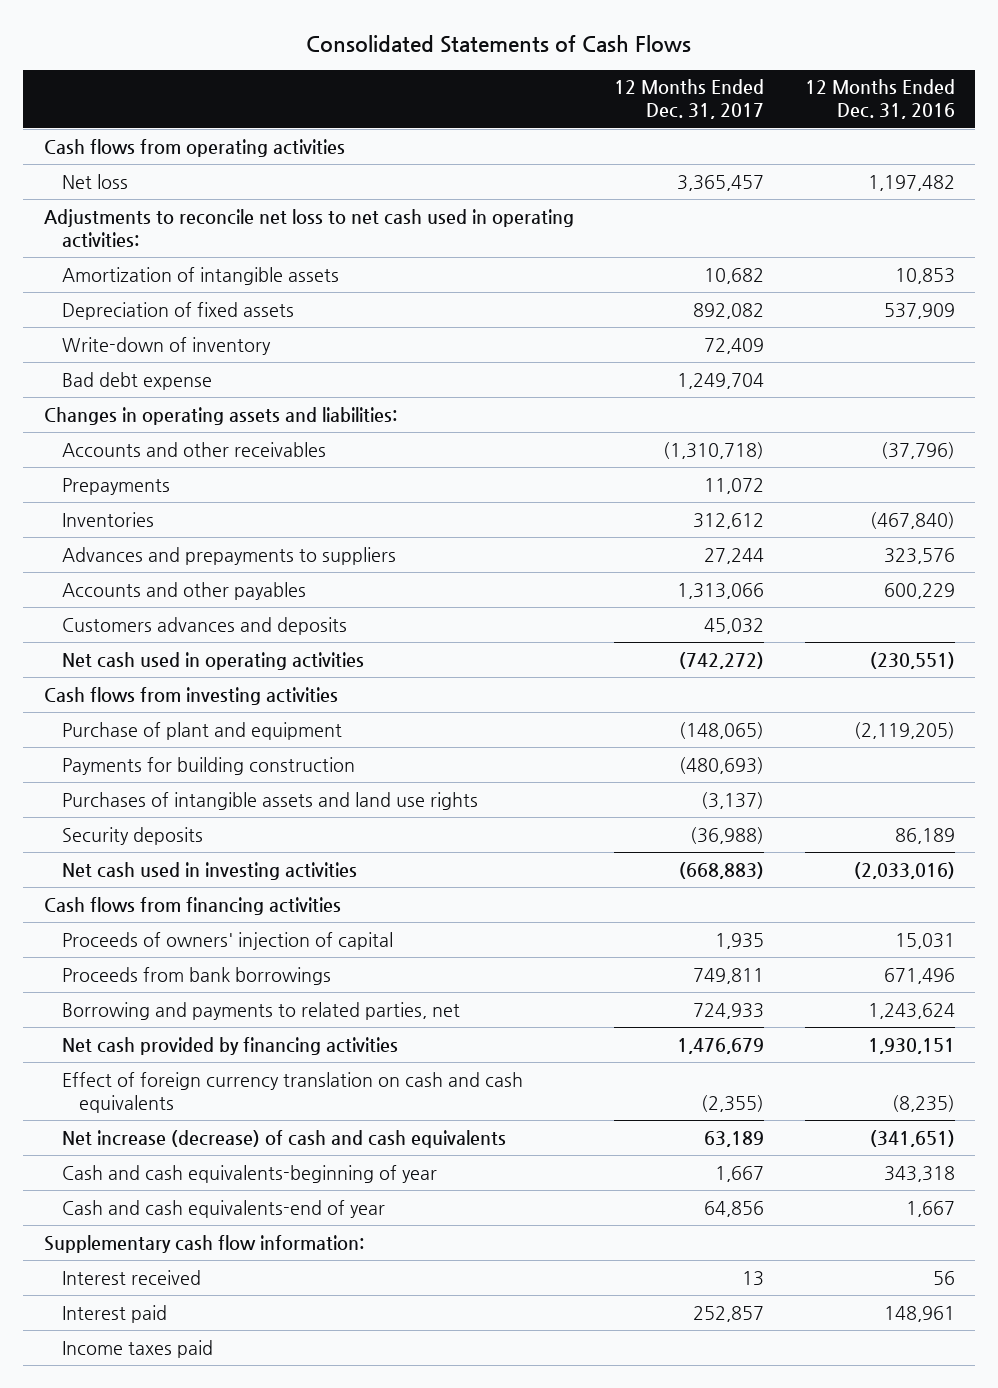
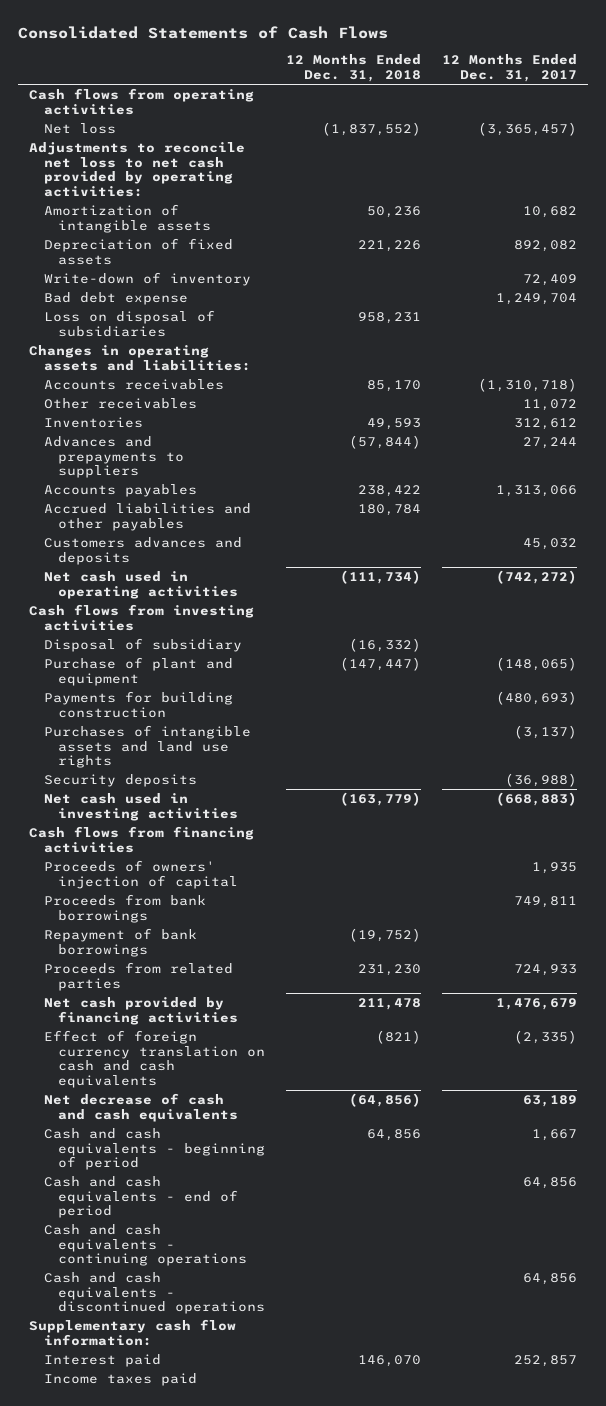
- | 12 Months Ended Dec. 31, 2017 | 12 Months Ended Dec. 31, 2016
+ | 12 Months Ended Dec. 31, 2018 | 12 Months Ended Dec. 31, 2017
- Net loss | 3,365,457 | 1,197,482
- Adjustments to reconcile net loss to net cash used in operating activities:
+ Net loss | (1,837,552) | (3,365,457)
+ Adjustments to reconcile net loss to net cash provided by operating activities:
+ Loss on disposal of subsidiaries | 958,231 |
- Accounts and other receivables | (1,310,718) | (37,796)
- Prepayments | 11,072 |
+ Accounts receivables | 85,170 | (1,310,718)
+ Other receivables | | 11,072
- Accounts and other payables | 1,313,066 | 600,229
+ Accounts payables | 238,422 | 1,313,066
+ Accrued liabilities and other payables | 180,784 |
+ Disposal of subsidiary | (16,332) |
- Borrowing and payments to related parties, net | 724,933 | 1,243,624
+ Repayment of bank borrowings | (19,752) |
+ Proceeds from related parties | 231,230 | 724,933
- Effect of foreign currency translation on cash and cash equivalents | (2,355) | (8,235)
- Net increase (decrease) of cash and cash equivalents | 63,189 | (341,651)
- Cash and cash equivalents-beginning of year | 1,667 | 343,318
- Cash and cash equivalents-end of year | 64,856 | 1,667
+ Effect of foreign currency translation on cash and cash equivalents | (821) | (2,335)
+ Net decrease of cash and cash equivalents | (64,856) | 63,189
+ Cash and cash equivalents - beginning of period | 64,856 | 1,667
+ Cash and cash equivalents - end of period | | 64,856
+ Cash and cash equivalents - continuing operations
+ Cash and cash equivalents - discontinued operations | | 64,856
- Interest received | 13 | 56

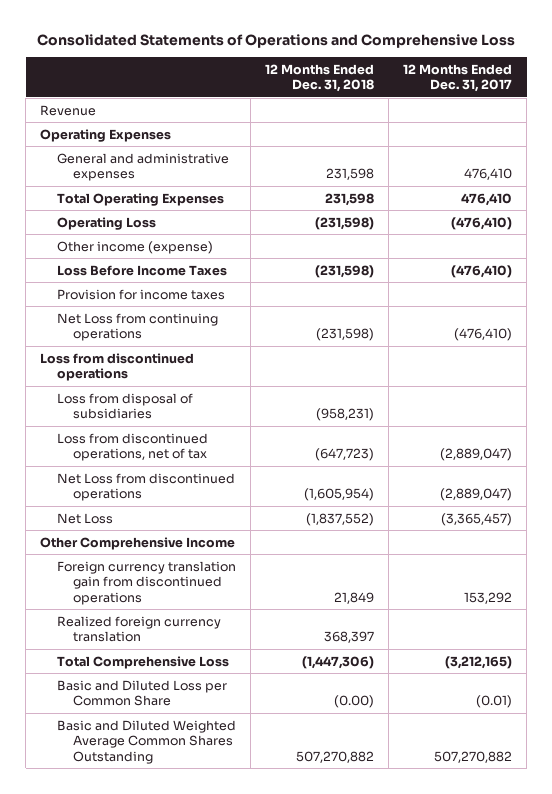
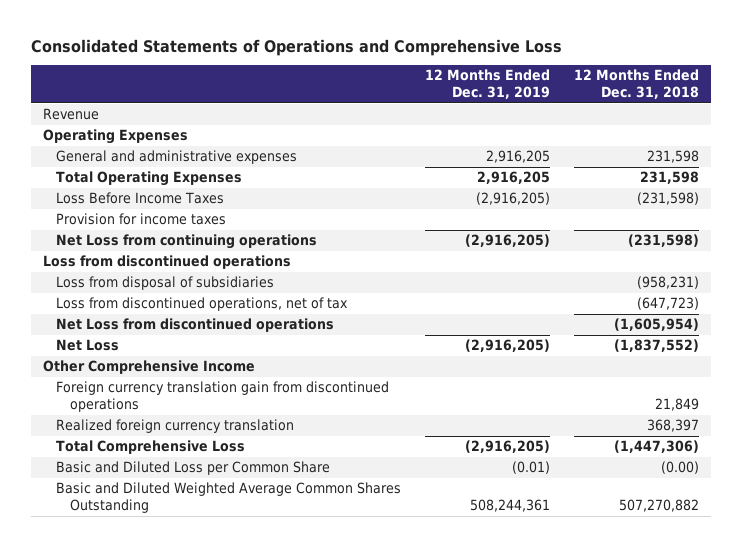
- | 12 Months Ended Dec. 31, 2018 | 12 Months Ended Dec. 31, 2017
+ | 12 Months Ended Dec. 31, 2019 | 12 Months Ended Dec. 31, 2018
- Operating Loss | (231,598) | (476,410)
- Other income (expense)

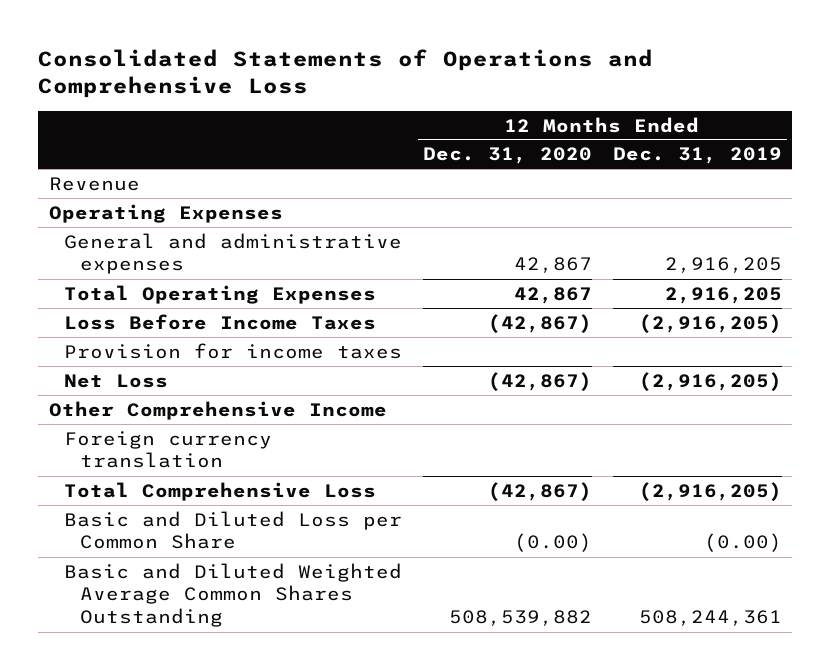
- | 12 Months Ended Dec. 31, 2019 | 12 Months Ended Dec. 31, 2018
+ | 12 Months Ended Dec. 31, 2020 | 12 Months Ended Dec. 31, 2019
- Net Loss from continuing operations | (2,916,205) | (231,598)
- Loss from discontinued operations
- Loss from disposal of subsidiaries | | (958,231)
- Loss from discontinued operations, net of tax | | (647,723)
- Net Loss from discontinued operations | | (1,605,954)
- Foreign currency translation gain from discontinued operations | | 21,849
- Realized foreign currency translation | | 368,397
+ Foreign currency translation
- Basic and Diluted Loss per Common Share | (0.01) | (0.00)
+ Basic and Diluted Loss per Common Share | (0.00) | (0.00)

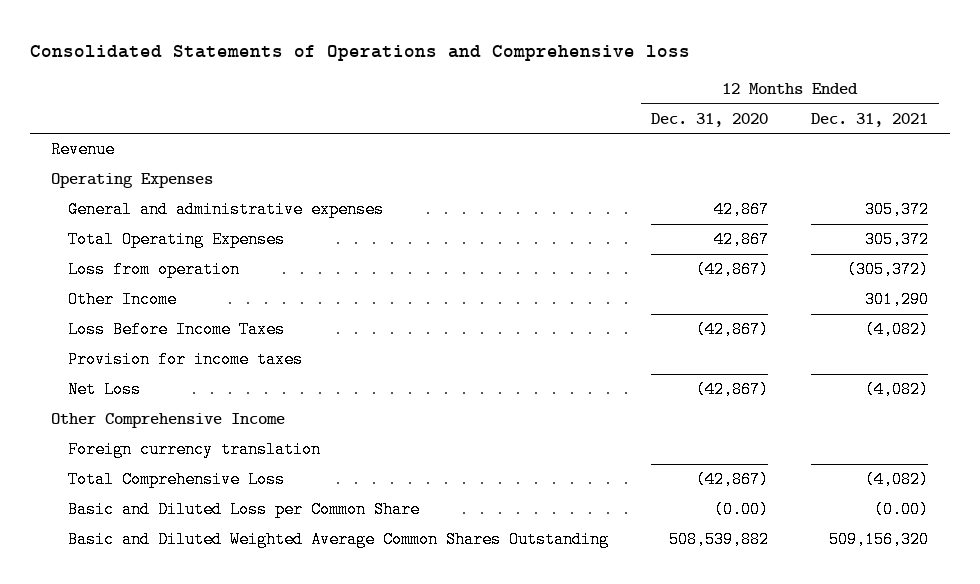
- Consolidated Statements of Operations and Comprehensive Loss
+ Consolidated Statements of Operations and Comprehensive loss
- | 12 Months Ended Dec. 31, 2020 | 12 Months Ended Dec. 31, 2019
+ | 12 Months Ended Dec. 31, 2020 | 12 Months Ended Dec. 31, 2021
+ Loss from operation | (42,867) | (305,372)
+ Other Income | | 301,290

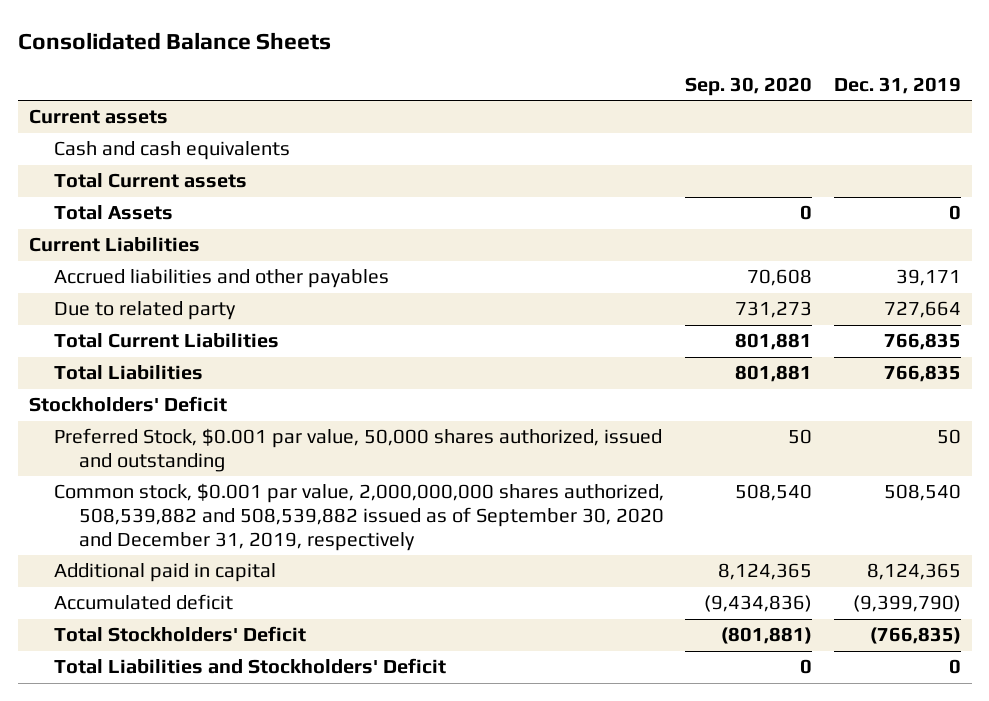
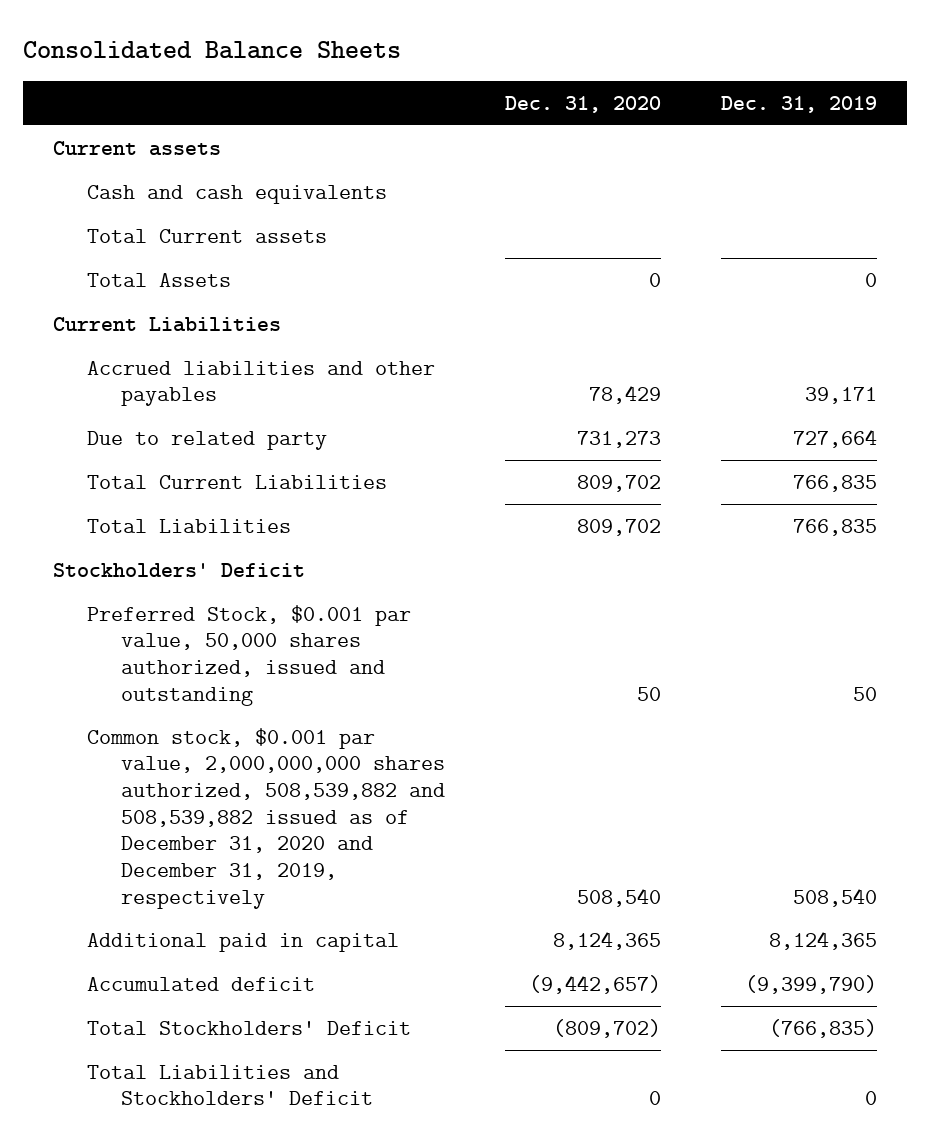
- | Sep. 30, 2020 | Dec. 31, 2019
+ | Dec. 31, 2020 | Dec. 31, 2019
- Common stock, $0.001 par value, 2,000,000,000 shares authorized, 508,539,882 and 508,539,882 issued as of September 30, 2020 and December 31, 2019, respectively | 508,540 | 508,540
+ Common stock, $0.001 par value, 2,000,000,000 shares authorized, 508,539,882 and 508,539,882 issued as of December 31, 2020 and December 31, 2019, respectively | 508,540 | 508,540

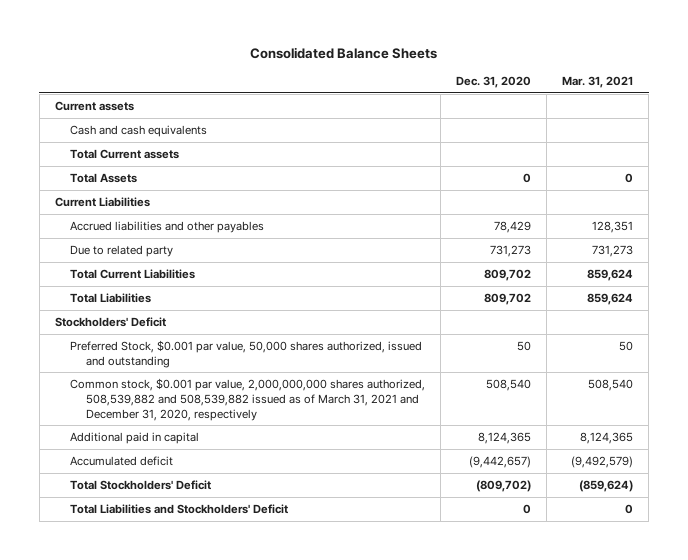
- | Dec. 31, 2020 | Dec. 31, 2019
+ | Dec. 31, 2020 | Mar. 31, 2021
- Common stock, $0.001 par value, 2,000,000,000 shares authorized, 508,539,882 and 508,539,882 issued as of December 31, 2020 and December 31, 2019, respectively | 508,540 | 508,540
+ Common stock, $0.001 par value, 2,000,000,000 shares authorized, 508,539,882 and 508,539,882 issued as of March 31, 2021 and December 31, 2020, respectively | 508,540 | 508,540

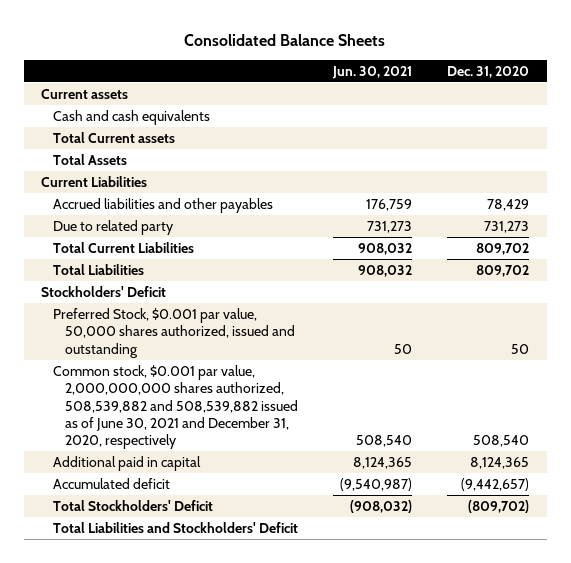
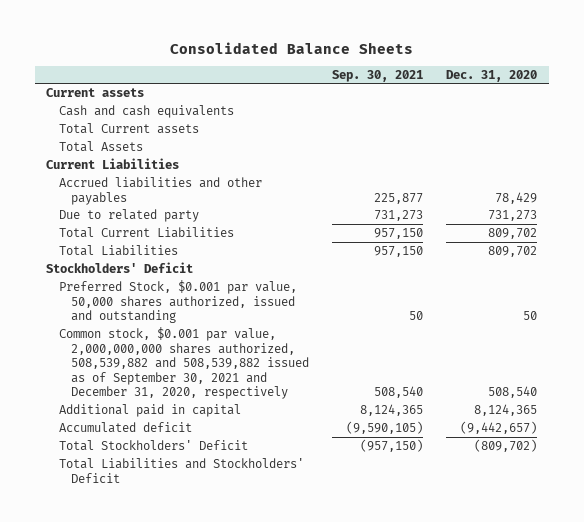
- | Jun. 30, 2021 | Dec. 31, 2020
+ | Sep. 30, 2021 | Dec. 31, 2020
- Common stock, $0.001 par value, 2,000,000,000 shares authorized, 508,539,882 and 508,539,882 issued as of June 30, 2021 and December 31, 2020, respectively | 508,540 | 508,540
+ Common stock, $0.001 par value, 2,000,000,000 shares authorized, 508,539,882 and 508,539,882 issued as of September 30, 2021 and December 31, 2020, respectively | 508,540 | 508,540

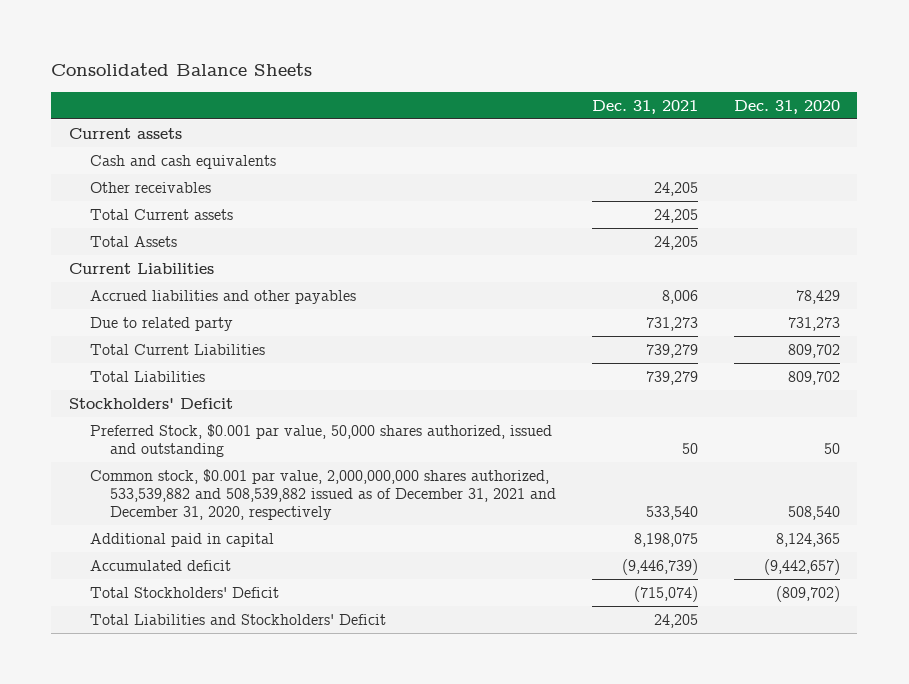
- | Sep. 30, 2021 | Dec. 31, 2020
+ | Dec. 31, 2021 | Dec. 31, 2020
+ Other receivables | 24,205 |
- Common stock, $0.001 par value, 2,000,000,000 shares authorized, 508,539,882 and 508,539,882 issued as of September 30, 2021 and December 31, 2020, respectively | 508,540 | 508,540
+ Common stock, $0.001 par value, 2,000,000,000 shares authorized, 533,539,882 and 508,539,882 issued as of December 31, 2021 and December 31, 2020, respectively | 533,540 | 508,540

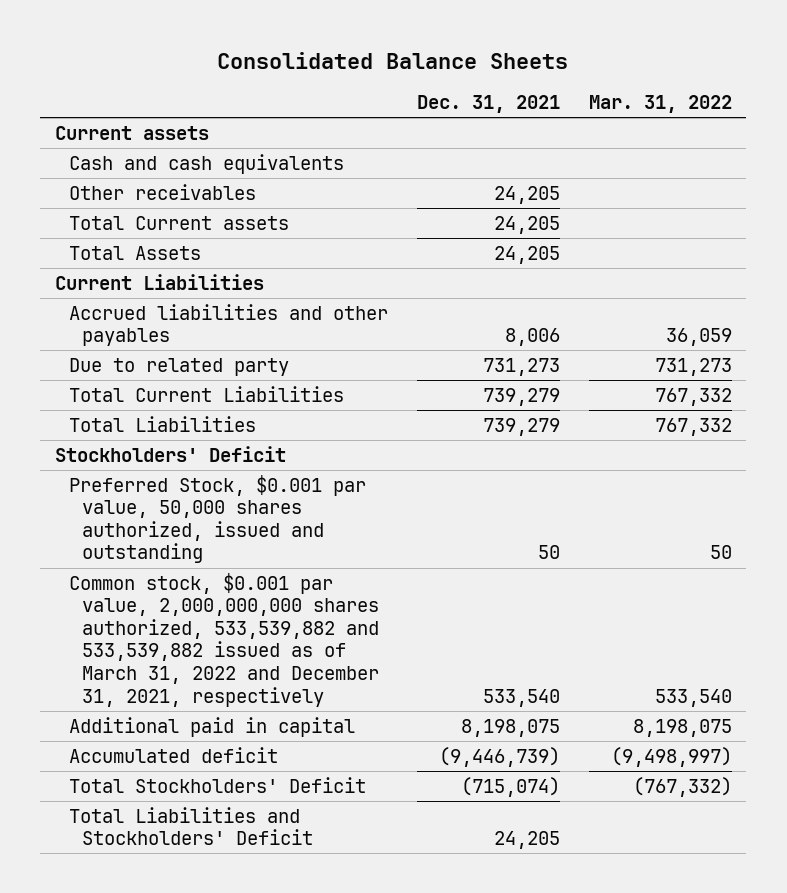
- | Dec. 31, 2021 | Dec. 31, 2020
+ | Dec. 31, 2021 | Mar. 31, 2022
- Common stock, $0.001 par value, 2,000,000,000 shares authorized, 533,539,882 and 508,539,882 issued as of December 31, 2021 and December 31, 2020, respectively | 533,540 | 508,540
+ Common stock, $0.001 par value, 2,000,000,000 shares authorized, 533,539,882 and 533,539,882 issued as of March 31, 2022 and December 31, 2021, respectively | 533,540 | 533,540

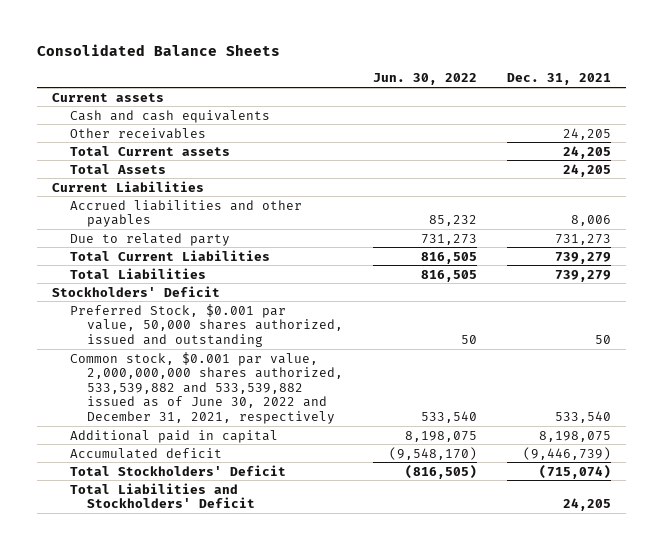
- | Dec. 31, 2021 | Mar. 31, 2022
+ | Jun. 30, 2022 | Dec. 31, 2021
- Common stock, $0.001 par value, 2,000,000,000 shares authorized, 533,539,882 and 533,539,882 issued as of March 31, 2022 and December 31, 2021, respectively | 533,540 | 533,540
+ Common stock, $0.001 par value, 2,000,000,000 shares authorized, 533,539,882 and 533,539,882 issued as of June 30, 2022 and December 31, 2021, respectively | 533,540 | 533,540

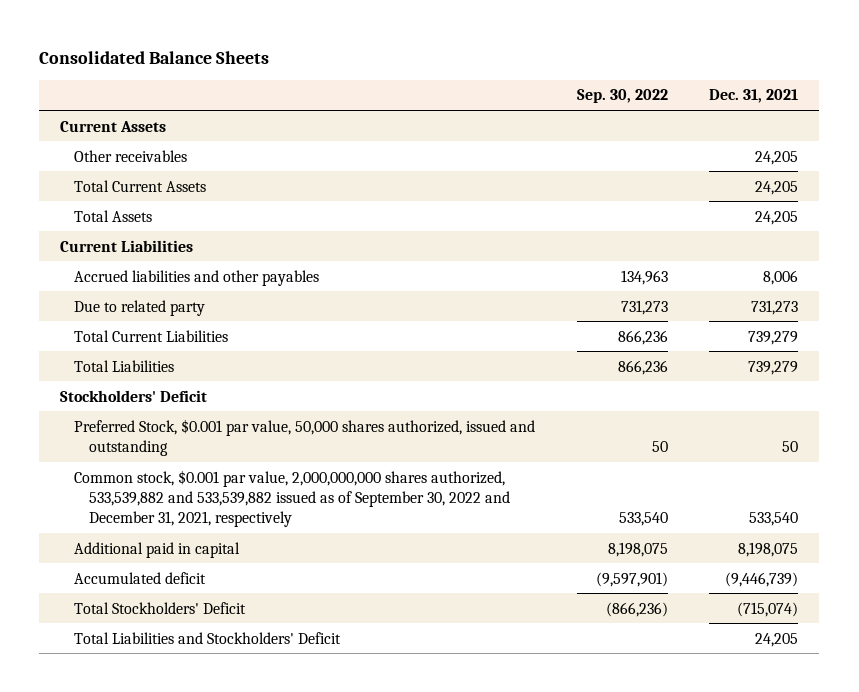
- | Jun. 30, 2022 | Dec. 31, 2021
+ | Sep. 30, 2022 | Dec. 31, 2021
- Current assets
- Cash and cash equivalents
+ Current Assets
- Total Current assets | | 24,205
+ Total Current Assets | | 24,205
- Common stock, $0.001 par value, 2,000,000,000 shares authorized, 533,539,882 and 533,539,882 issued as of June 30, 2022 and December 31, 2021, respectively | 533,540 | 533,540
+ Common stock, $0.001 par value, 2,000,000,000 shares authorized, 533,539,882 and 533,539,882 issued as of September 30, 2022 and December 31, 2021, respectively | 533,540 | 533,540

